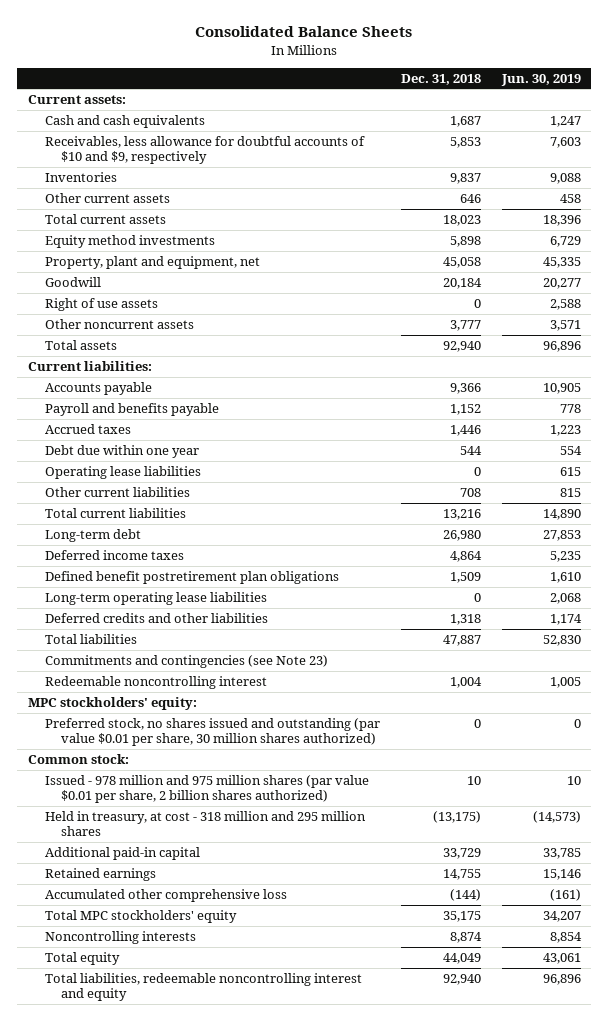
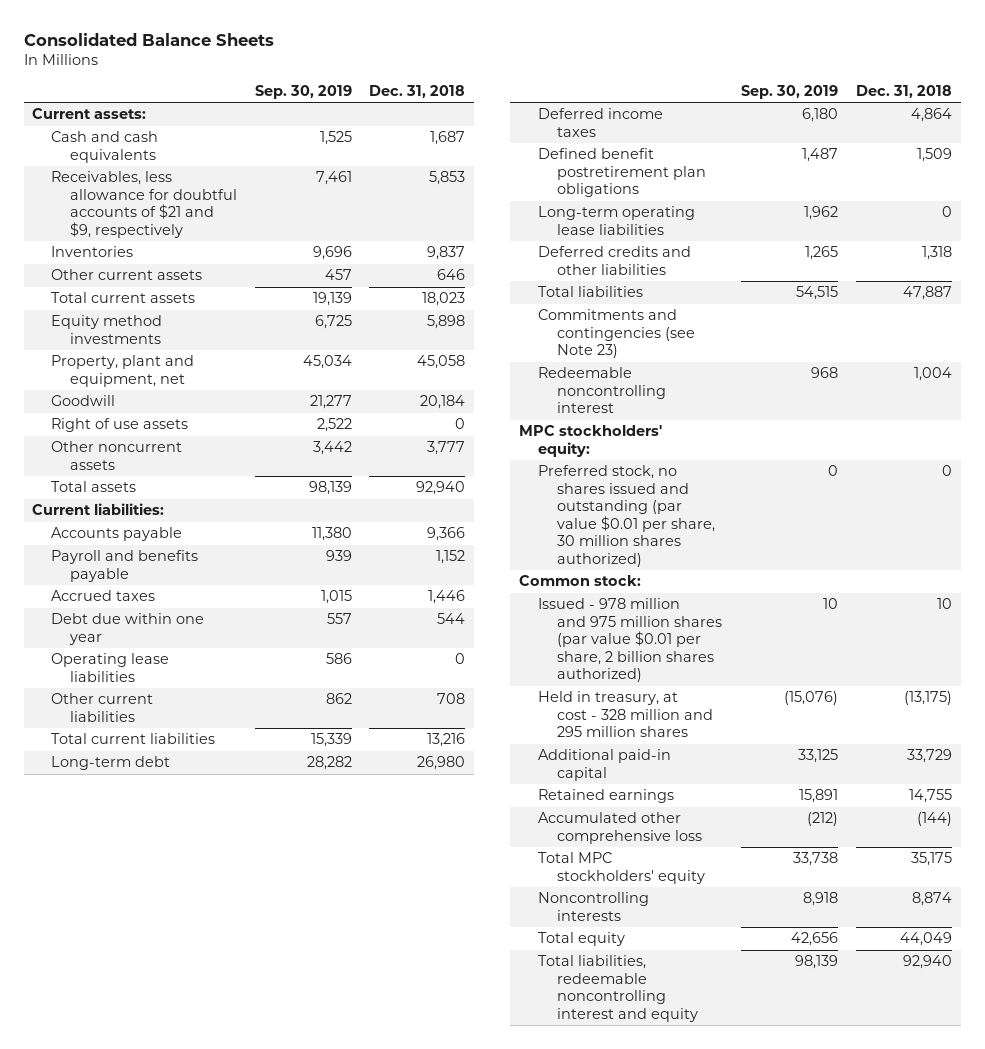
- | Dec. 31, 2018 | Jun. 30, 2019
+ | Sep. 30, 2019 | Dec. 31, 2018
- Receivables, less allowance for doubtful accounts of $10 and $9, respectively | 5,853 | 7,603
+ Receivables, less allowance for doubtful accounts of $21 and $9, respectively | 7,461 | 5,853
- Held in treasury, at cost - 318 million and 295 million shares | (13,175) | (14,573)
+ Held in treasury, at cost - 328 million and 295 million shares | (15,076) | (13,175)

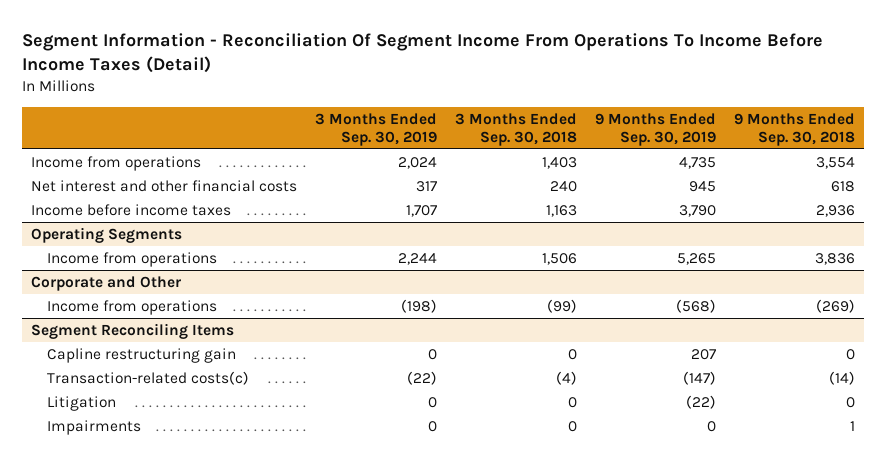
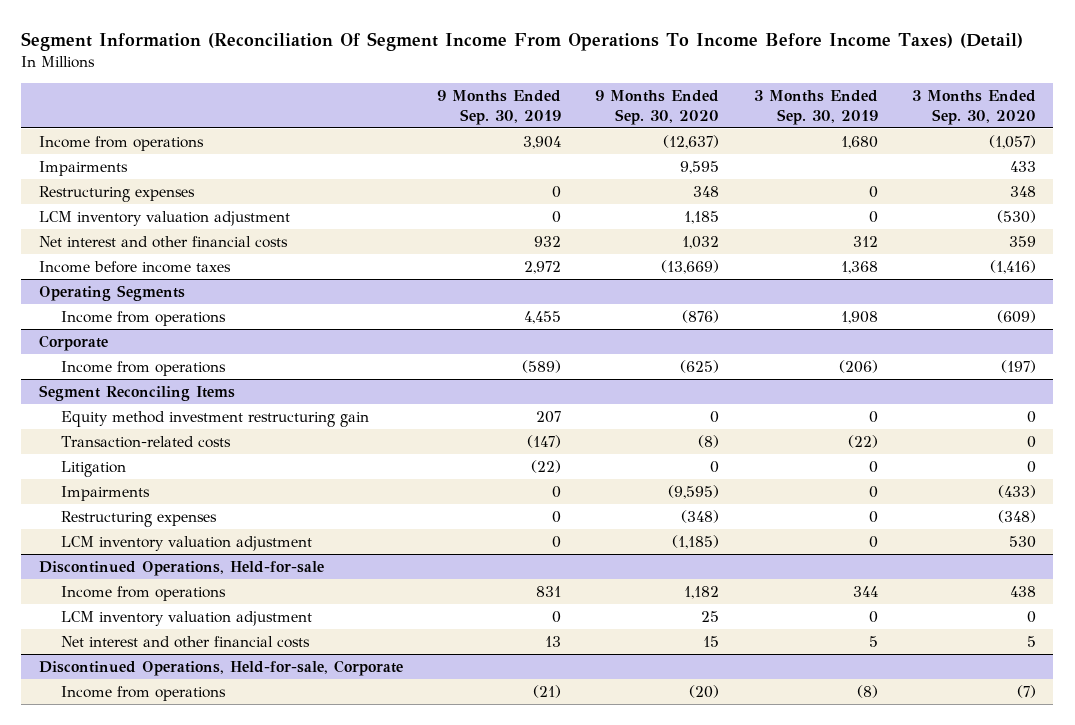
- Segment Information - Reconciliation Of Segment Income From Operations To Income Before Income Taxes (Detail)
+ Segment Information (Reconciliation Of Segment Income From Operations To Income Before Income Taxes) (Detail)
- | 3 Months Ended Sep. 30, 2019 | 3 Months Ended Sep. 30, 2018 | 9 Months Ended Sep. 30, 2019 | 9 Months Ended Sep. 30, 2018
+ | 9 Months Ended Sep. 30, 2019 | 9 Months Ended Sep. 30, 2020 | 3 Months Ended Sep. 30, 2019 | 3 Months Ended Sep. 30, 2020
- Income from operations | 2,024 | 1,403 | 4,735 | 3,554
- Net interest and other financial costs | 317 | 240 | 945 | 618
- Income before income taxes | 1,707 | 1,163 | 3,790 | 2,936
+ Income from operations | 3,904 | (12,637) | 1,680 | (1,057)
+ Impairments | | 9,595 | | 433
+ Restructuring expenses | 0 | 348 | 0 | 348
+ LCM inventory valuation adjustment | 0 | 1,185 | 0 | (530)
+ Net interest and other financial costs | 932 | 1,032 | 312 | 359
+ Income before income taxes | 2,972 | (13,669) | 1,368 | (1,416)
@ Operating Segments
- Income from operations | 2,244 | 1,506 | 5,265 | 3,836
- Corporate and Other
- Income from operations | (198) | (99) | (568) | (269)
@ Operating Segments
+ Income from operations | 4,455 | (876) | 1,908 | (609)
+ Corporate
+ Income from operations | (589) | (625) | (206) | (197)
@ Segment Reconciling Items
- Capline restructuring gain | 0 | 0 | 207 | 0
- Transaction-related costs(c) | (22) | (4) | (147) | (14)
+ Equity method investment restructuring gain | 207 | 0 | 0 | 0
+ Transaction-related costs | (147) | (8) | (22) | 0
+ Restructuring expenses | 0 | (348) | 0 | (348)
+ LCM inventory valuation adjustment | 0 | (1,185) | 0 | 530
+ Discontinued Operations, Held-for-sale
+ Income from operations | 831 | 1,182 | 344 | 438
+ LCM inventory valuation adjustment | 0 | 25 | 0 | 0
+ Net interest and other financial costs | 13 | 15 | 5 | 5
+ Discontinued Operations, Held-for-sale, Corporate
+ Income from operations | (21) | (20) | (8) | (7)

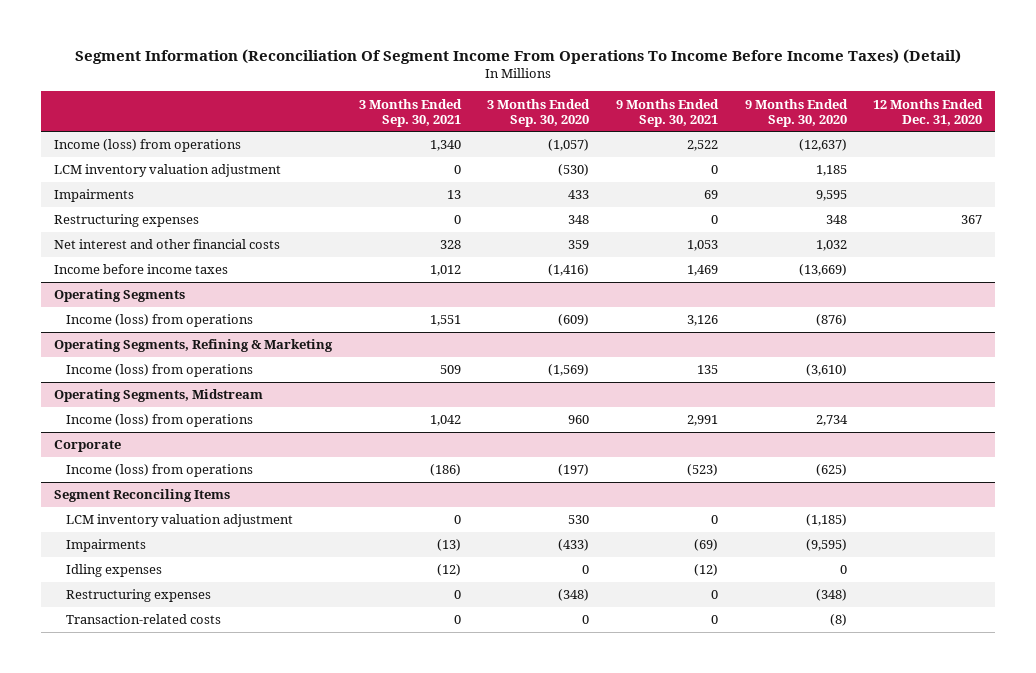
- | 9 Months Ended Sep. 30, 2019 | 9 Months Ended Sep. 30, 2020 | 3 Months Ended Sep. 30, 2019 | 3 Months Ended Sep. 30, 2020
+ | 3 Months Ended Sep. 30, 2021 | 3 Months Ended Sep. 30, 2020 | 9 Months Ended Sep. 30, 2021 | 9 Months Ended Sep. 30, 2020 | 12 Months Ended Dec. 31, 2020
- Income from operations | 3,904 | (12,637) | 1,680 | (1,057)
+ Income (loss) from operations | 1,340 | (1,057) | 2,522 | (12,637) |
moved up: LCM inventory valuation adjustment | 0 | (530) | 0 | 1,185 |
@ Operating Segments
- Income from operations | 4,455 | (876) | 1,908 | (609)
+ Income (loss) from operations | 1,551 | (609) | 3,126 | (876) |
+ Operating Segments, Refining & Marketing
+ Income (loss) from operations | 509 | (1,569) | 135 | (3,610) |
+ Operating Segments, Midstream
+ Income (loss) from operations | 1,042 | 960 | 2,991 | 2,734 |
@ Corporate
- Income from operations | (589) | (625) | (206) | (197)
+ Income (loss) from operations | (186) | (197) | (523) | (625) |
@ Segment Reconciling Items
- Equity method investment restructuring gain | 207 | 0 | 0 | 0
- Litigation | (22) | 0 | 0 | 0
moved up: LCM inventory valuation adjustment | 0 | 530 | 0 | (1,185) |
+ Idling expenses | (12) | 0 | (12) | 0 |
- Discontinued Operations, Held-for-sale
- Income from operations | 831 | 1,182 | 344 | 438
- LCM inventory valuation adjustment | 0 | 25 | 0 | 0
- Net interest and other financial costs | 13 | 15 | 5 | 5
- Discontinued Operations, Held-for-sale, Corporate
- Income from operations | (21) | (20) | (8) | (7)
@ Segment Reconciling Items
moved down: Transaction-related costs | 0 | 0 | 0 | (8) |

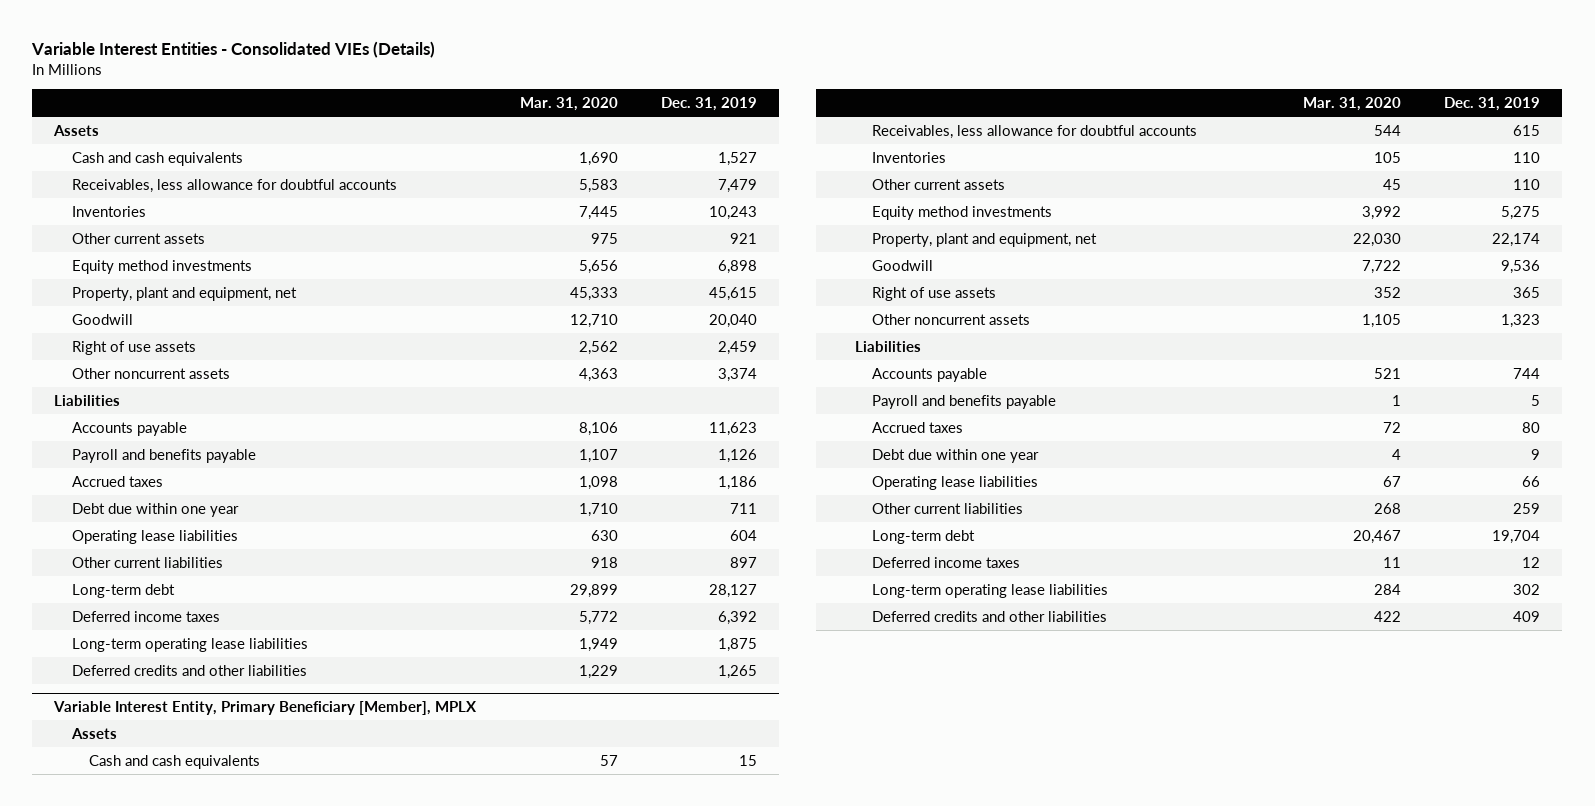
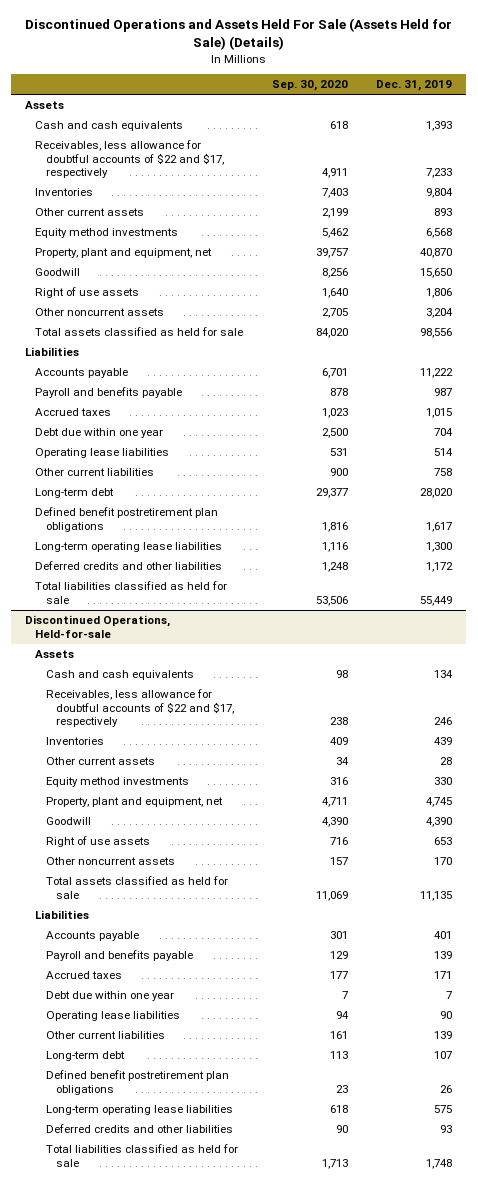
- Variable Interest Entities - Consolidated VIEs (Details)
+ Discontinued Operations and Assets Held For Sale (Assets Held for Sale) (Details)
- | Mar. 31, 2020 | Dec. 31, 2019
+ | Sep. 30, 2020 | Dec. 31, 2019
- Cash and cash equivalents | 1,690 | 1,527
- Receivables, less allowance for doubtful accounts | 5,583 | 7,479
- Inventories | 7,445 | 10,243
- Other current assets | 975 | 921
- Equity method investments | 5,656 | 6,898
- Property, plant and equipment, net | 45,333 | 45,615
- Goodwill | 12,710 | 20,040
- Right of use assets | 2,562 | 2,459
- Other noncurrent assets | 4,363 | 3,374
+ Cash and cash equivalents | 618 | 1,393
+ Receivables, less allowance for doubtful accounts of $22 and $17, respectively | 4,911 | 7,233
+ Inventories | 7,403 | 9,804
+ Other current assets | 2,199 | 893
+ Equity method investments | 5,462 | 6,568
+ Property, plant and equipment, net | 39,757 | 40,870
+ Goodwill | 8,256 | 15,650
+ Right of use assets | 1,640 | 1,806
+ Other noncurrent assets | 2,705 | 3,204
+ Total assets classified as held for sale | 84,020 | 98,556
- Accounts payable | 8,106 | 11,623
- Payroll and benefits payable | 1,107 | 1,126
- Accrued taxes | 1,098 | 1,186
- Debt due within one year | 1,710 | 711
- Operating lease liabilities | 630 | 604
- Other current liabilities | 918 | 897
- Long-term debt | 29,899 | 28,127
- Deferred income taxes | 5,772 | 6,392
- Long-term operating lease liabilities | 1,949 | 1,875
- Deferred credits and other liabilities | 1,229 | 1,265
- Variable Interest Entity, Primary Beneficiary [Member], MPLX
+ Accounts payable | 6,701 | 11,222
+ Payroll and benefits payable | 878 | 987
+ Accrued taxes | 1,023 | 1,015
+ Debt due within one year | 2,500 | 704
+ Operating lease liabilities | 531 | 514
+ Other current liabilities | 900 | 758
+ Long-term debt | 29,377 | 28,020
+ Defined benefit postretirement plan obligations | 1,816 | 1,617
+ Long-term operating lease liabilities | 1,116 | 1,300
+ Deferred credits and other liabilities | 1,248 | 1,172
+ Total liabilities classified as held for sale | 53,506 | 55,449
+ Discontinued Operations, Held-for-sale
- Cash and cash equivalents | 57 | 15
- Receivables, less allowance for doubtful accounts | 544 | 615
- Inventories | 105 | 110
- Other current assets | 45 | 110
- Equity method investments | 3,992 | 5,275
- Property, plant and equipment, net | 22,030 | 22,174
- Goodwill | 7,722 | 9,536
- Right of use assets | 352 | 365
- Other noncurrent assets | 1,105 | 1,323
+ Cash and cash equivalents | 98 | 134
+ Receivables, less allowance for doubtful accounts of $22 and $17, respectively | 238 | 246
+ Inventories | 409 | 439
+ Other current assets | 34 | 28
+ Equity method investments | 316 | 330
+ Property, plant and equipment, net | 4,711 | 4,745
+ Goodwill | 4,390 | 4,390
+ Right of use assets | 716 | 653
+ Other noncurrent assets | 157 | 170
+ Total assets classified as held for sale | 11,069 | 11,135
- Accounts payable | 521 | 744
- Payroll and benefits payable | 1 | 5
- Accrued taxes | 72 | 80
- Debt due within one year | 4 | 9
- Operating lease liabilities | 67 | 66
- Other current liabilities | 268 | 259
- Long-term debt | 20,467 | 19,704
- Deferred income taxes | 11 | 12
- Long-term operating lease liabilities | 284 | 302
- Deferred credits and other liabilities | 422 | 409
+ Accounts payable | 301 | 401
+ Payroll and benefits payable | 129 | 139
+ Accrued taxes | 177 | 171
+ Debt due within one year | 7 | 7
+ Operating lease liabilities | 94 | 90
+ Other current liabilities | 161 | 139
+ Long-term debt | 113 | 107
+ Defined benefit postretirement plan obligations | 23 | 26
+ Long-term operating lease liabilities | 618 | 575
+ Deferred credits and other liabilities | 90 | 93
+ Total liabilities classified as held for sale | 1,713 | 1,748

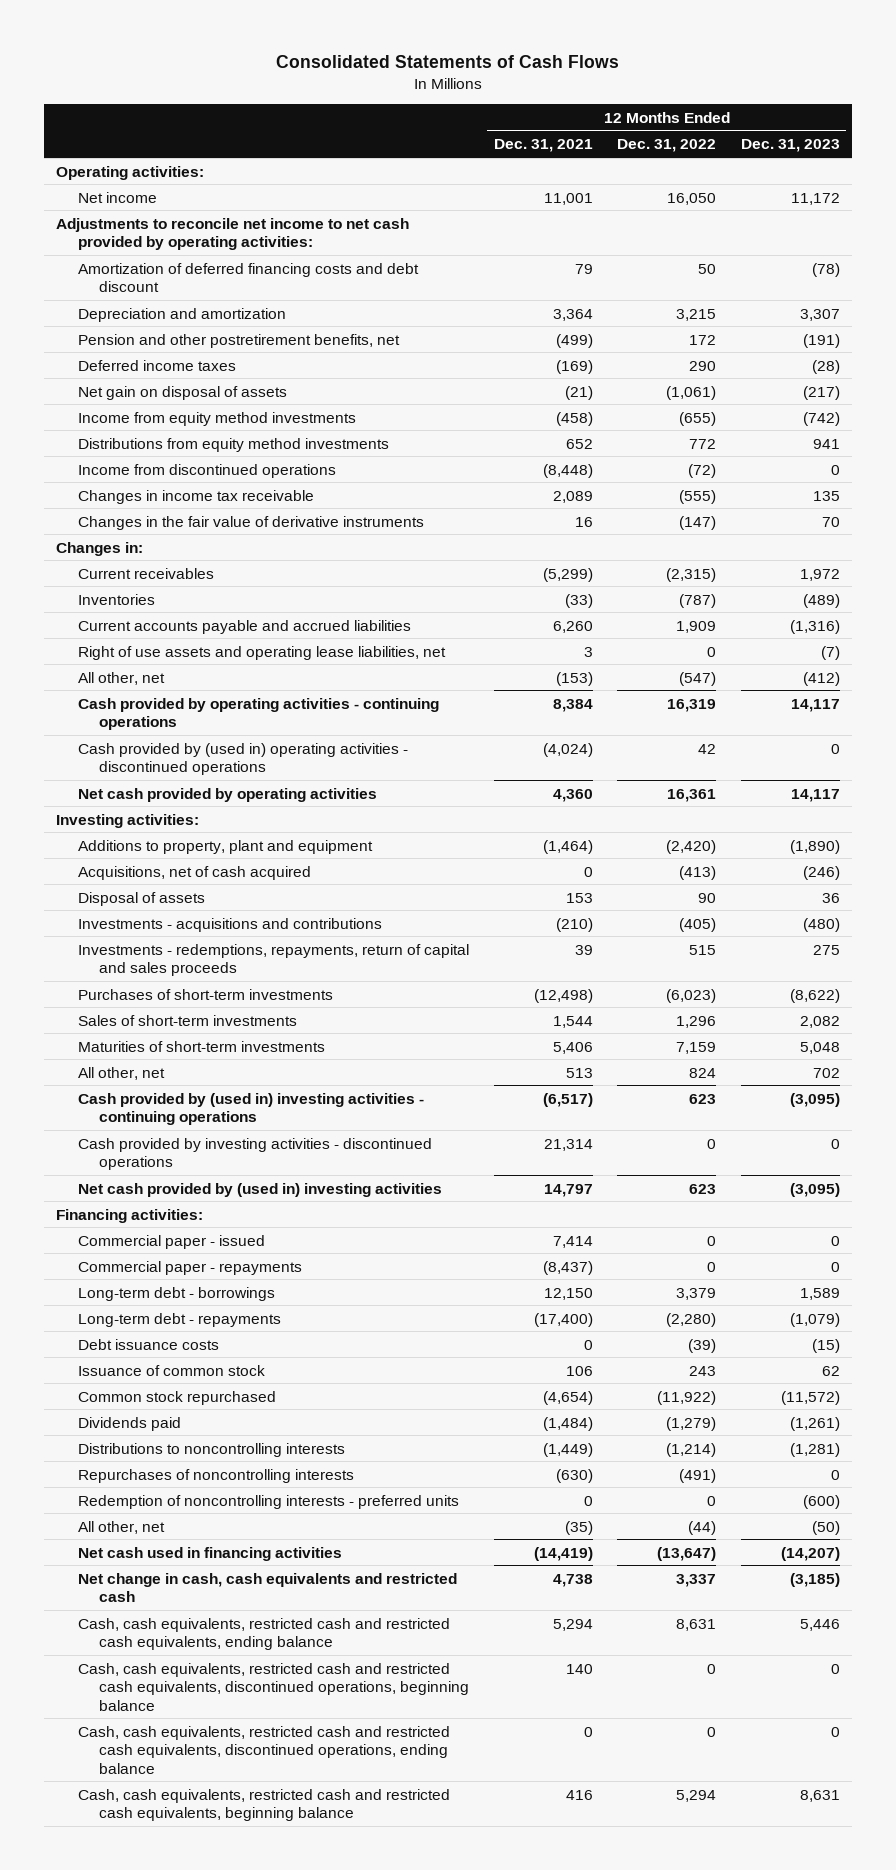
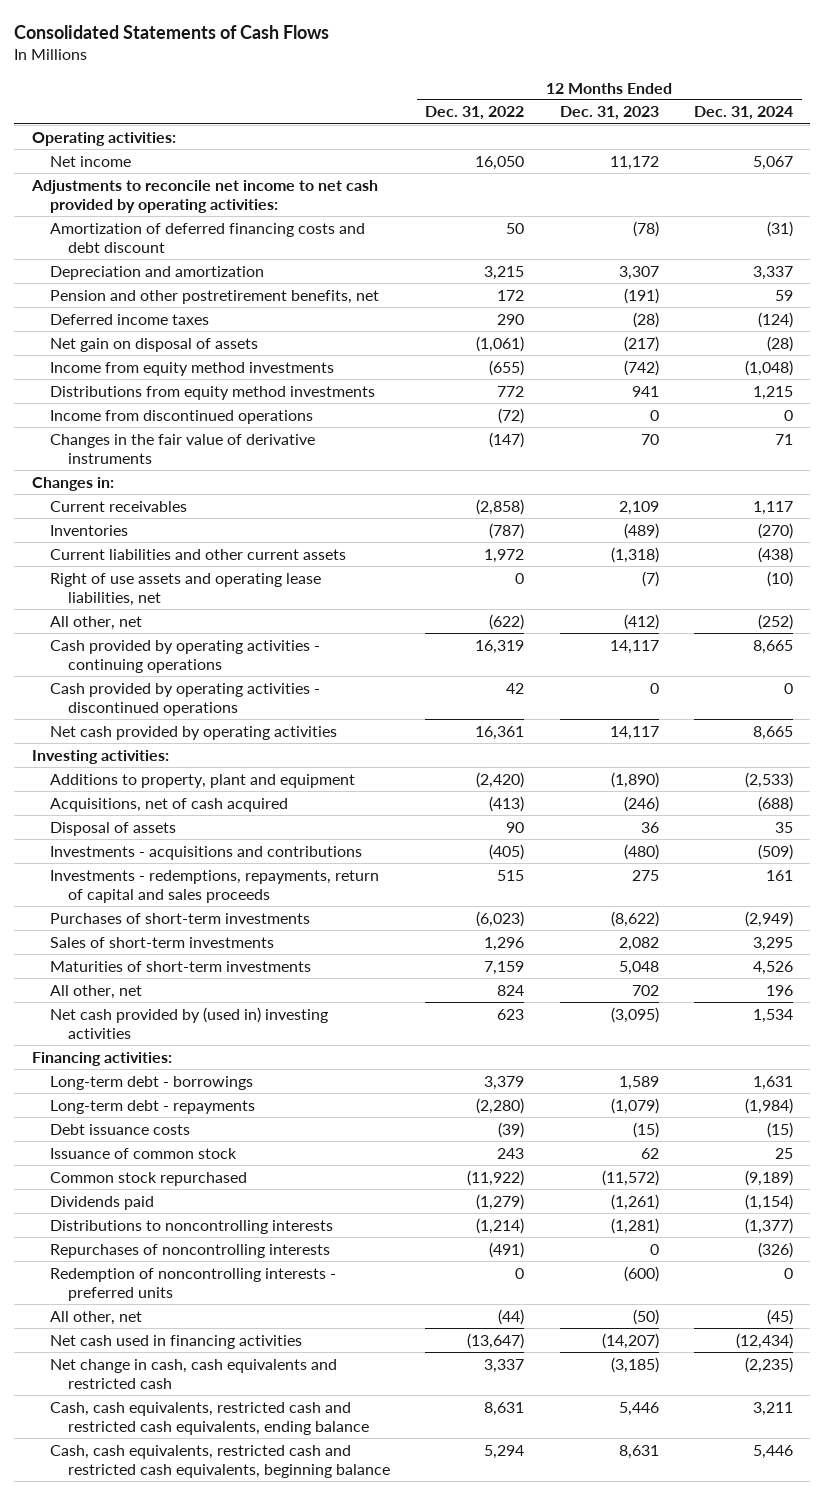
- | 12 Months Ended Dec. 31, 2021 | 12 Months Ended Dec. 31, 2022 | 12 Months Ended Dec. 31, 2023
+ | 12 Months Ended Dec. 31, 2022 | 12 Months Ended Dec. 31, 2023 | 12 Months Ended Dec. 31, 2024
- Changes in income tax receivable | 2,089 | (555) | 135
- Current receivables | (5,299) | (2,315) | 1,972
+ Current receivables | (2,858) | 2,109 | 1,117
- Current accounts payable and accrued liabilities | 6,260 | 1,909 | (1,316)
+ Current liabilities and other current assets | 1,972 | (1,318) | (438)
- All other, net | (153) | (547) | (412)
+ All other, net | (622) | (412) | (252)
- Cash provided by (used in) operating activities - discontinued operations | (4,024) | 42 | 0
+ Cash provided by operating activities - discontinued operations | 42 | 0 | 0
- Cash provided by (used in) investing activities - continuing operations | (6,517) | 623 | (3,095)
- Cash provided by investing activities - discontinued operations | 21,314 | 0 | 0
- Commercial paper - issued | 7,414 | 0 | 0
- Commercial paper - repayments | (8,437) | 0 | 0
- Cash, cash equivalents, restricted cash and restricted cash equivalents, discontinued operations, beginning balance | 140 | 0 | 0
- Cash, cash equivalents, restricted cash and restricted cash equivalents, discontinued operations, ending balance | 0 | 0 | 0

